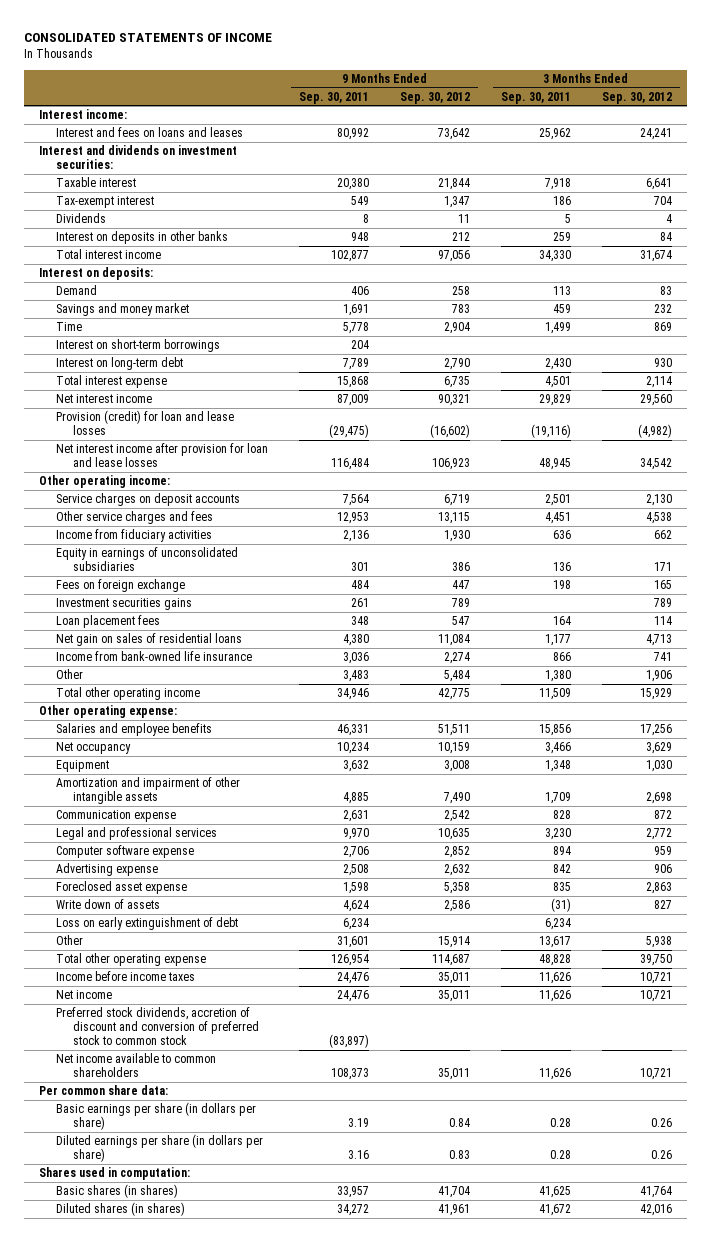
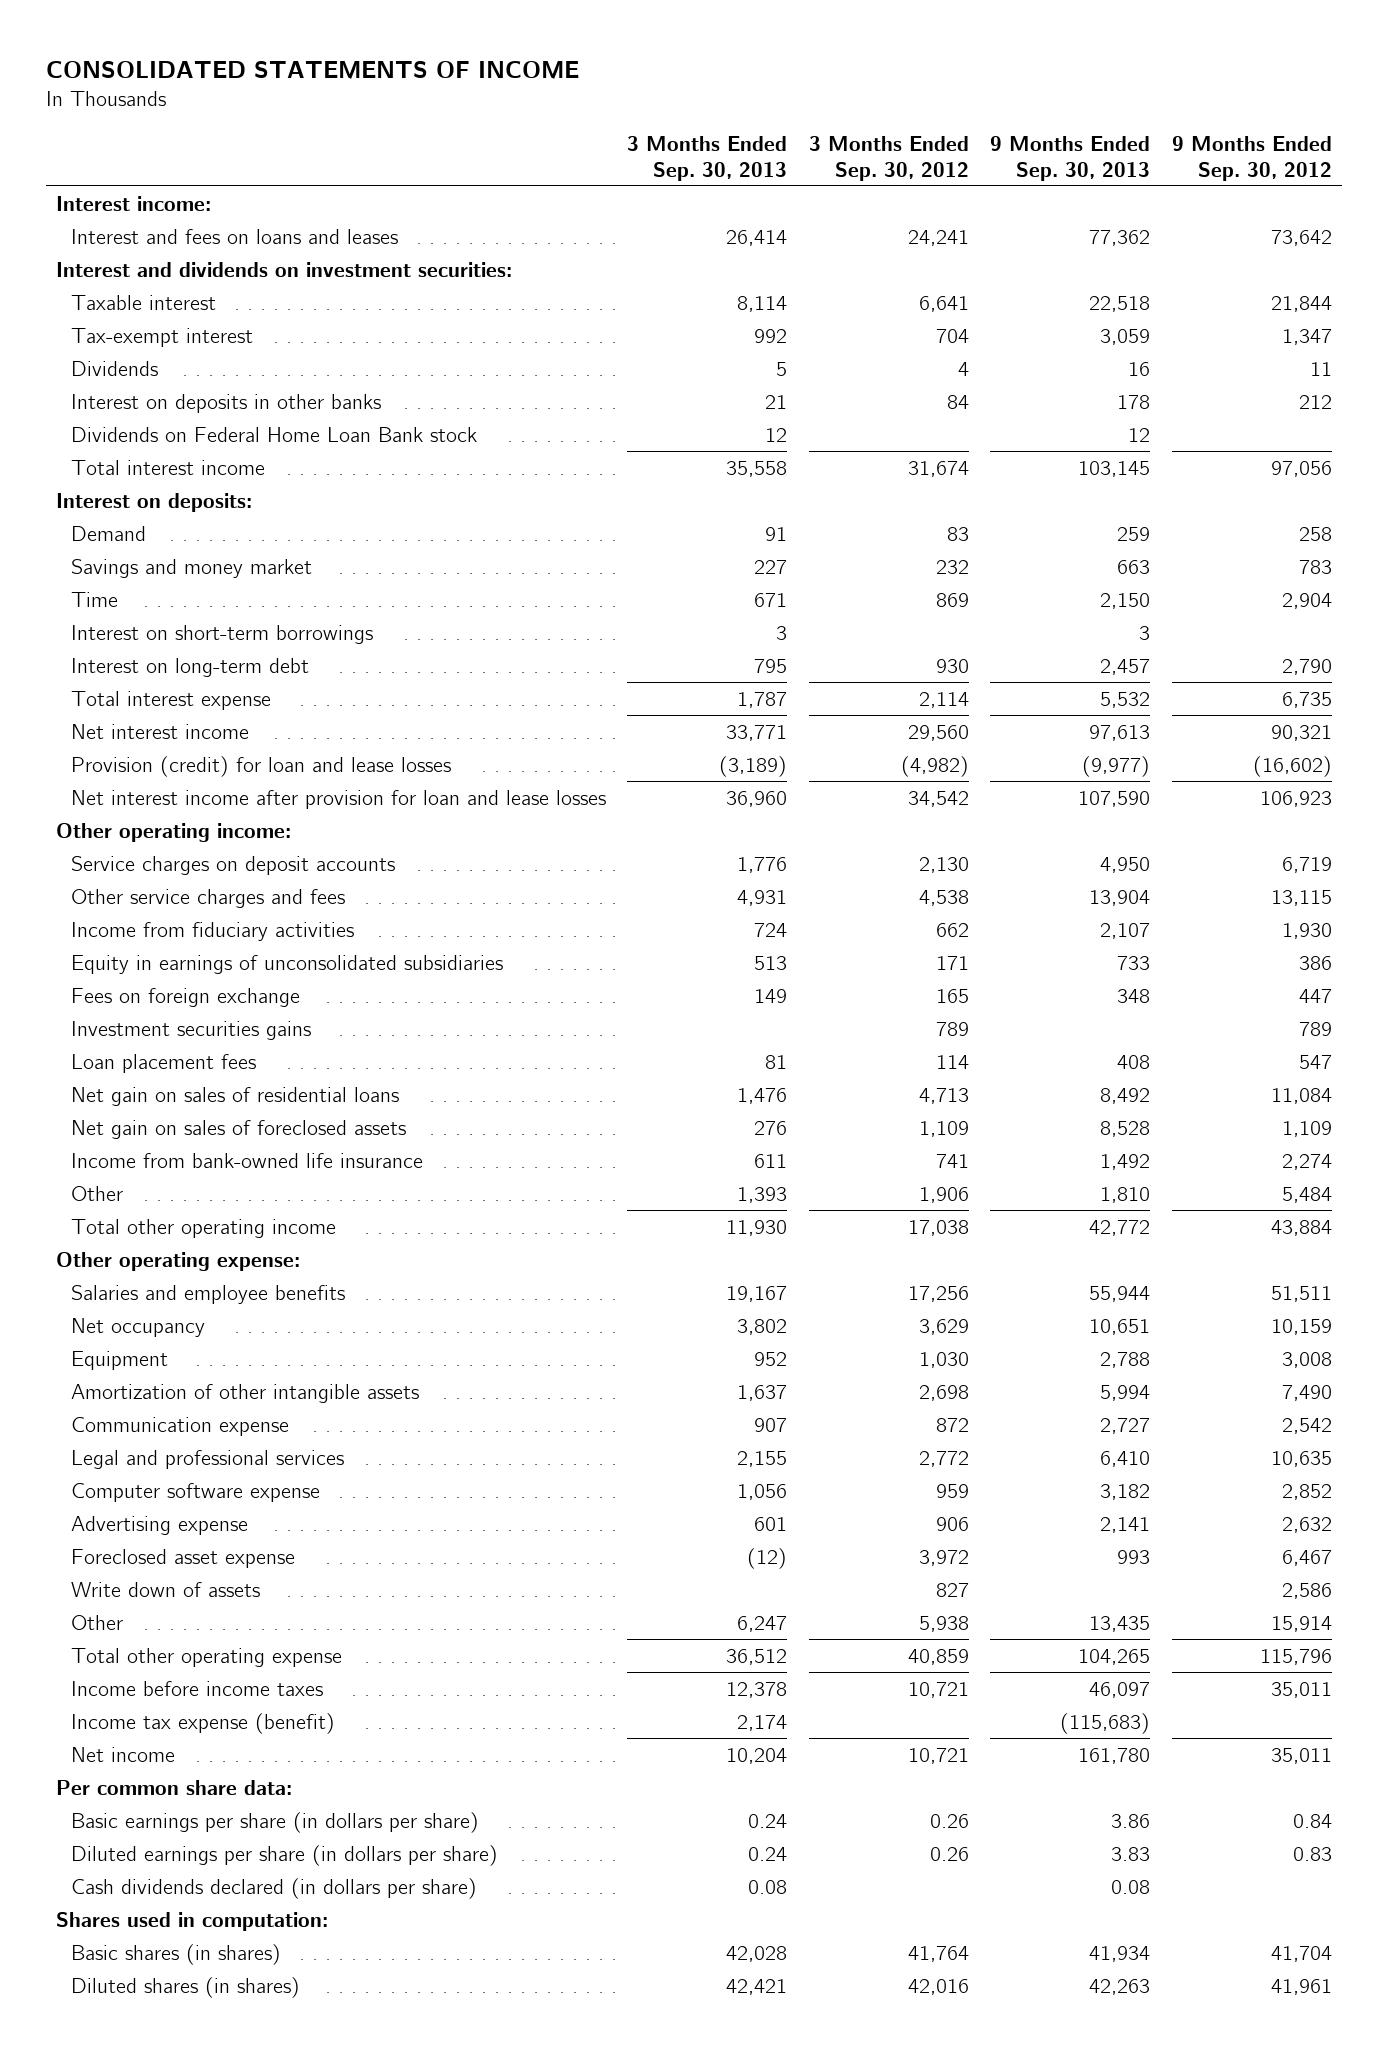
- | 9 Months Ended Sep. 30, 2011 | 9 Months Ended Sep. 30, 2012 | 3 Months Ended Sep. 30, 2011 | 3 Months Ended Sep. 30, 2012
+ | 3 Months Ended Sep. 30, 2013 | 3 Months Ended Sep. 30, 2012 | 9 Months Ended Sep. 30, 2013 | 9 Months Ended Sep. 30, 2012
+ Dividends on Federal Home Loan Bank stock | 12 | | 12 |
+ Net gain on sales of foreclosed assets | 276 | 1,109 | 8,528 | 1,109
- Total other operating income | 34,946 | 42,775 | 11,509 | 15,929
+ Total other operating income | 11,930 | 17,038 | 42,772 | 43,884
- Amortization and impairment of other intangible assets | 4,885 | 7,490 | 1,709 | 2,698
+ Amortization of other intangible assets | 1,637 | 2,698 | 5,994 | 7,490
- Foreclosed asset expense | 1,598 | 5,358 | 835 | 2,863
+ Foreclosed asset expense | (12) | 3,972 | 993 | 6,467
- Loss on early extinguishment of debt | 6,234 | | 6,234 |
- Total other operating expense | 126,954 | 114,687 | 48,828 | 39,750
+ Total other operating expense | 36,512 | 40,859 | 104,265 | 115,796
+ Income tax expense (benefit) | 2,174 | | (115,683) |
- Preferred stock dividends, accretion of discount and conversion of preferred stock to common stock | (83,897) | | |
- Net income available to common shareholders | 108,373 | 35,011 | 11,626 | 10,721
+ Cash dividends declared (in dollars per share) | 0.08 | | 0.08 |

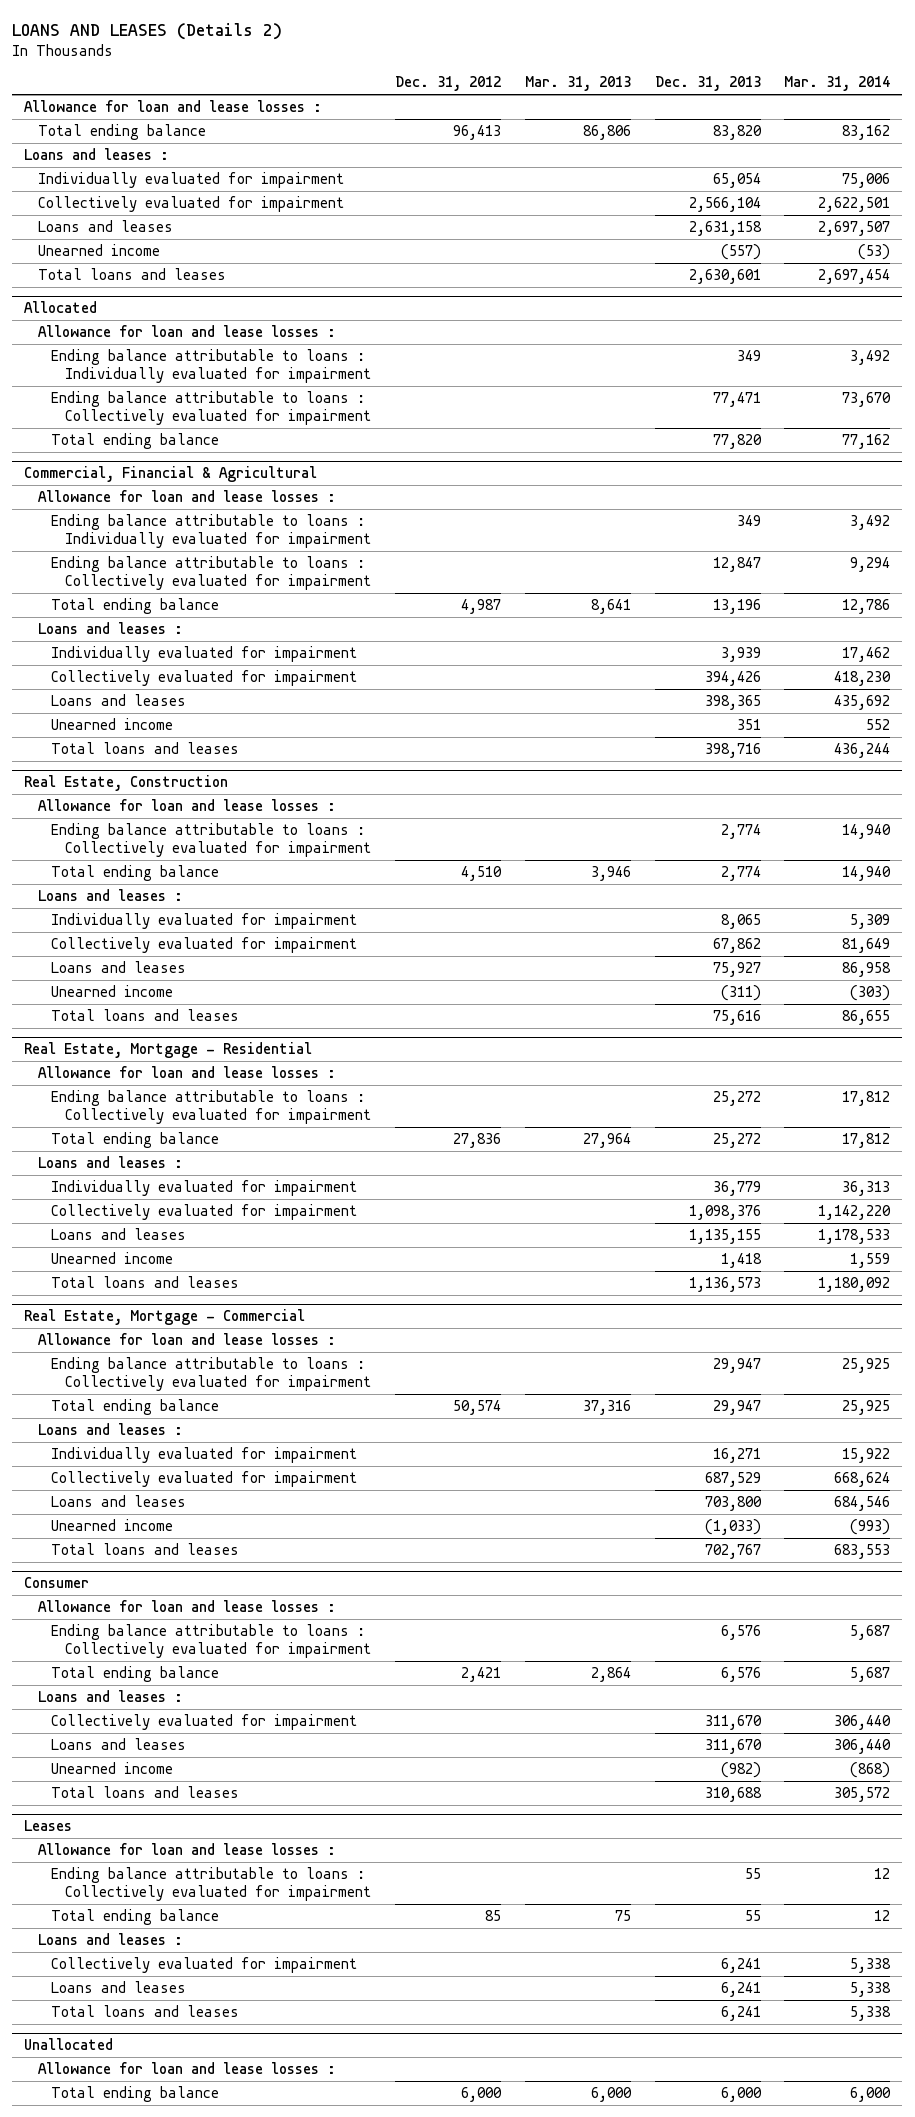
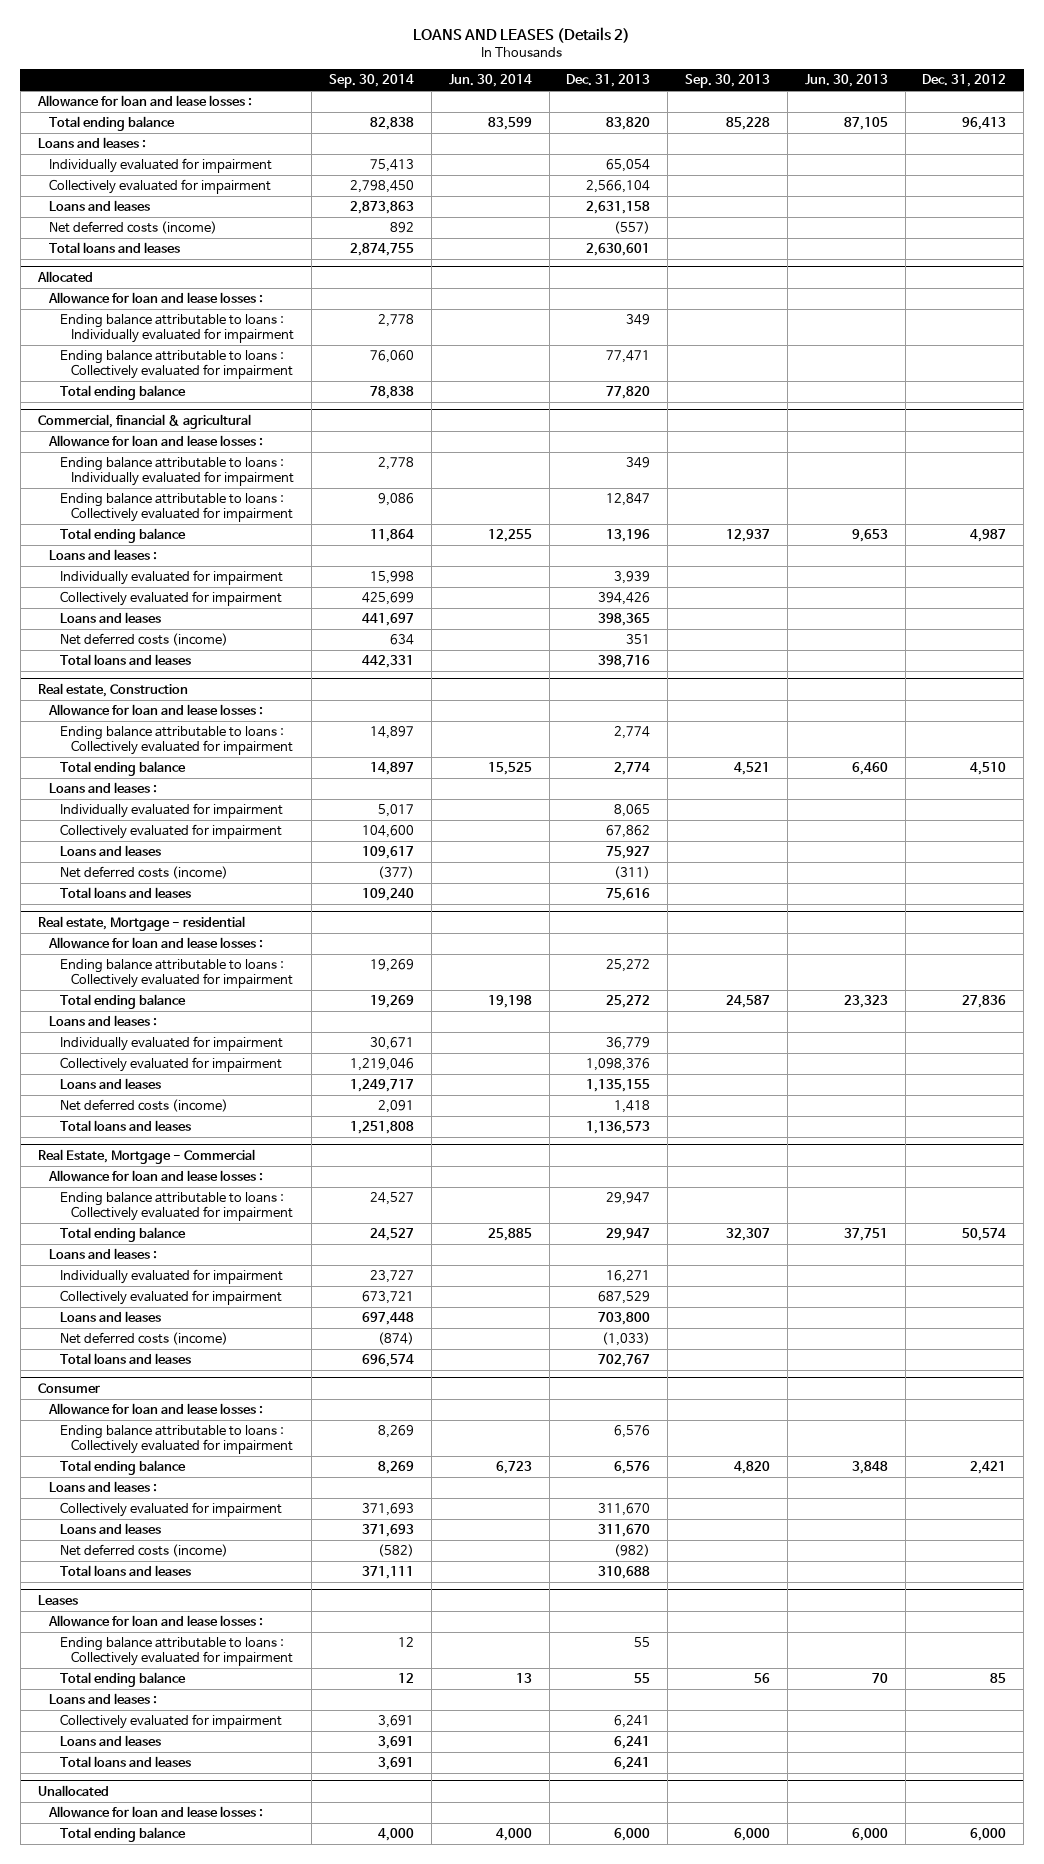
- | Dec. 31, 2012 | Mar. 31, 2013 | Dec. 31, 2013 | Mar. 31, 2014
+ | Sep. 30, 2014 | Jun. 30, 2014 | Dec. 31, 2013 | Sep. 30, 2013 | Jun. 30, 2013 | Dec. 31, 2012
- Unearned income | | | (557) | (53)
+ Net deferred costs (income) | 892 | | (557) | | |
- Commercial, Financial & Agricultural
+ Commercial, financial & agricultural
- Unearned income | | | 351 | 552
+ Net deferred costs (income) | 634 | | 351 | | |
- Real Estate, Construction
+ Real estate, Construction
- Unearned income | | | (311) | (303)
+ Net deferred costs (income) | (377) | | (311) | | |
- Real Estate, Mortgage - Residential
+ Real estate, Mortgage - residential
- Unearned income | | | 1,418 | 1,559
+ Net deferred costs (income) | 2,091 | | 1,418 | | |
@ Real Estate, Mortgage - Commercial
- Unearned income | | | (1,033) | (993)
+ Net deferred costs (income) | (874) | | (1,033) | | |
@ Consumer
- Unearned income | | | (982) | (868)
+ Net deferred costs (income) | (582) | | (982) | | |

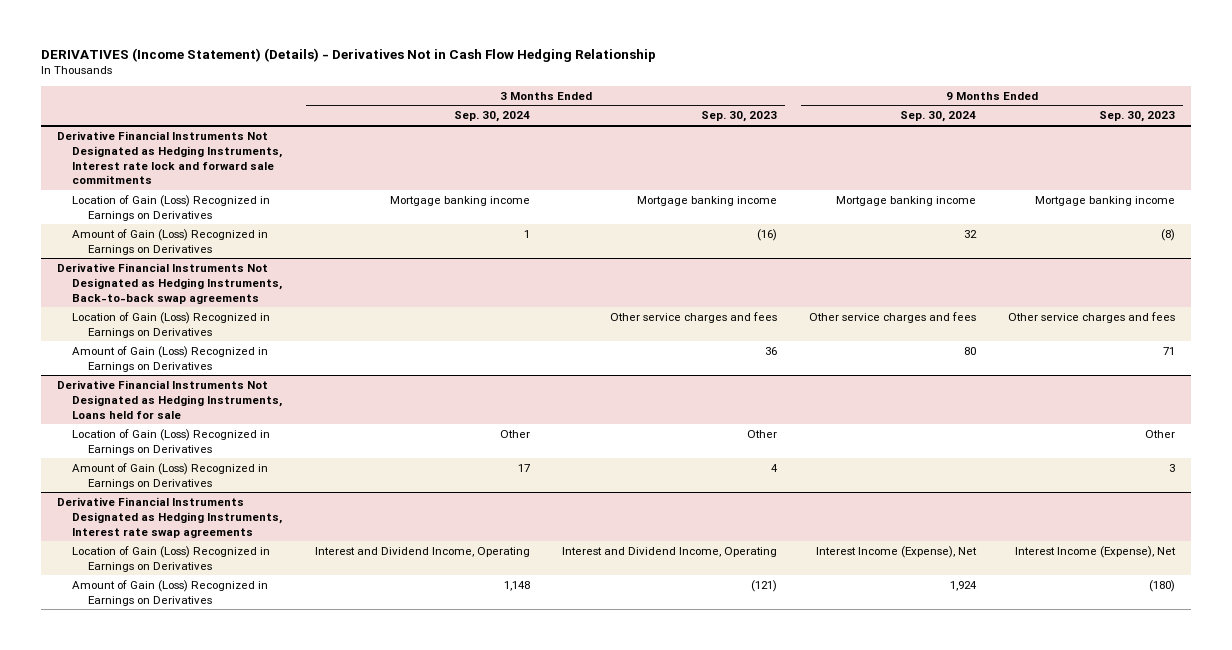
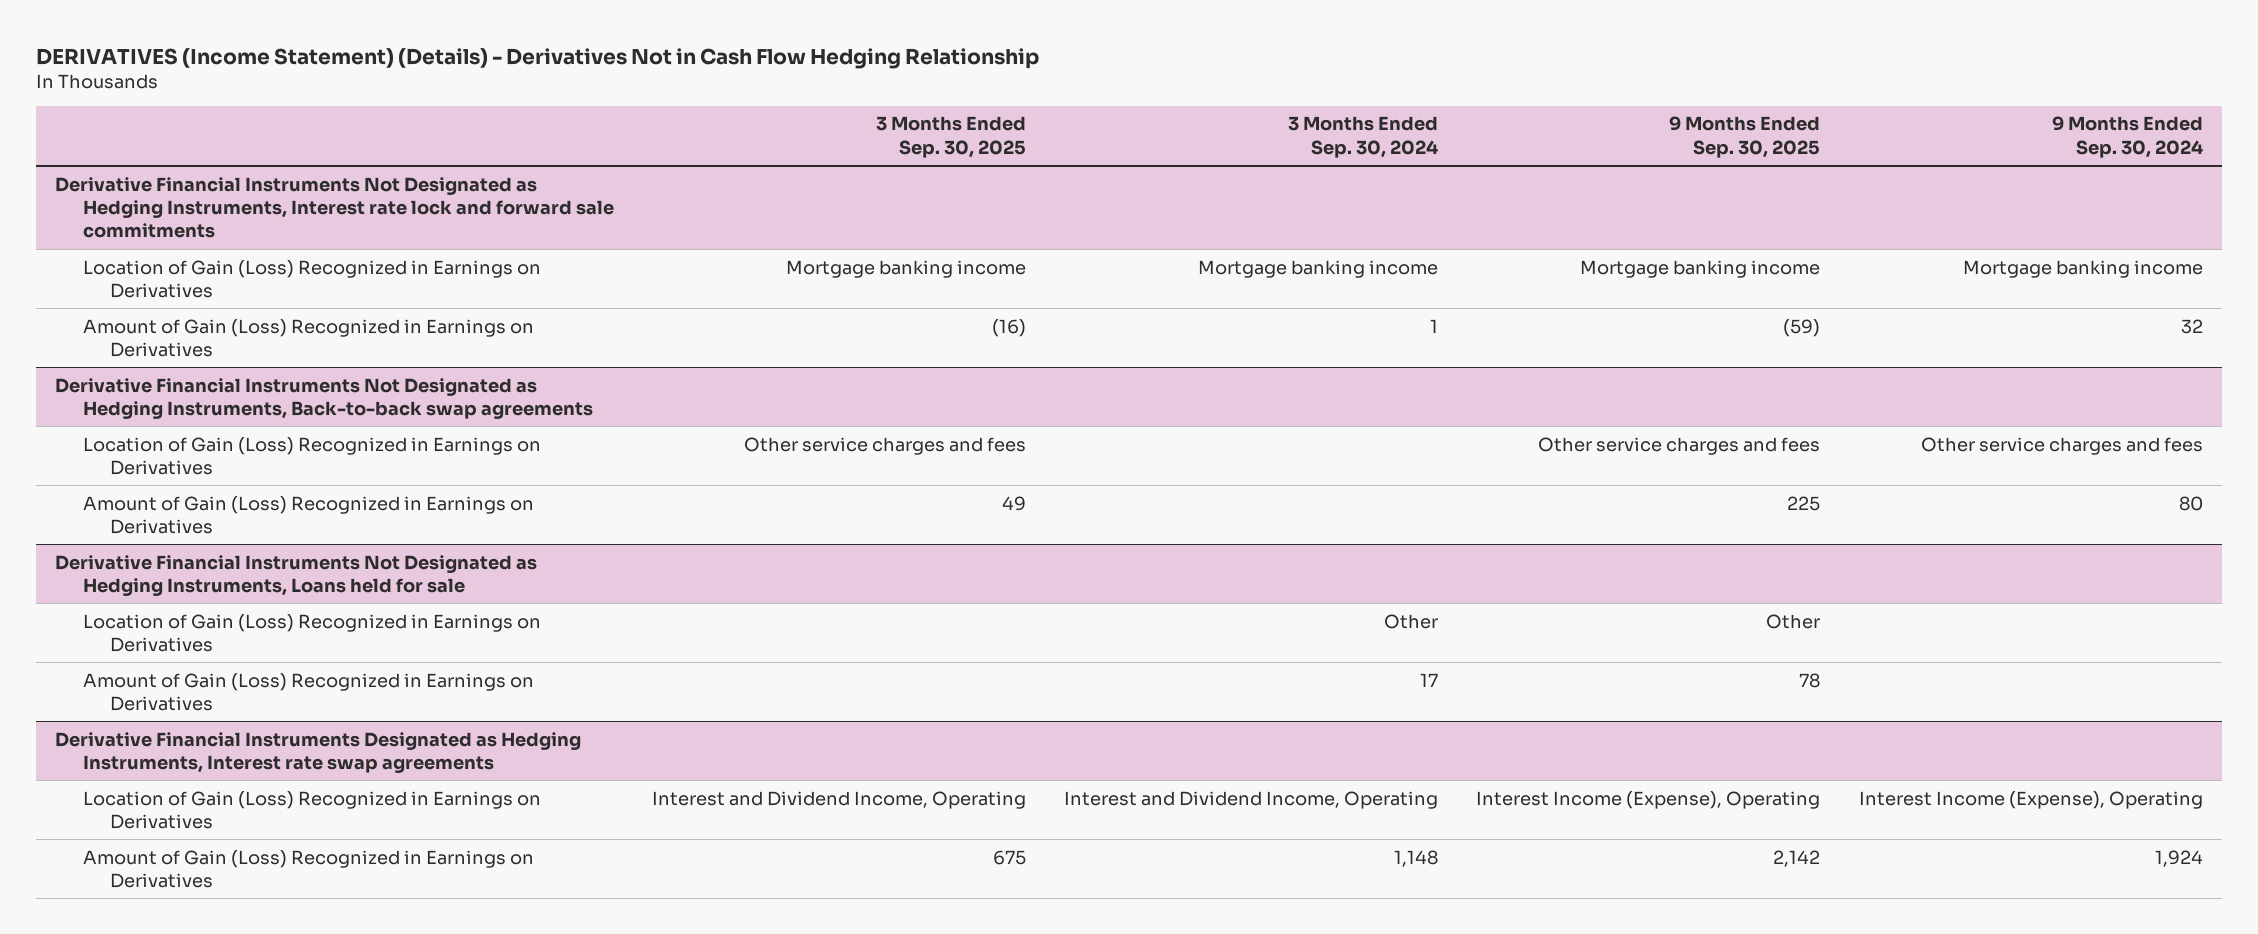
- | 3 Months Ended Sep. 30, 2024 | 3 Months Ended Sep. 30, 2023 | 9 Months Ended Sep. 30, 2024 | 9 Months Ended Sep. 30, 2023
+ | 3 Months Ended Sep. 30, 2025 | 3 Months Ended Sep. 30, 2024 | 9 Months Ended Sep. 30, 2025 | 9 Months Ended Sep. 30, 2024
@ Derivative Financial Instruments Designated as Hedging Instruments, Interest rate swap agreements
- Location of Gain (Loss) Recognized in Earnings on Derivatives | Interest and Dividend Income, Operating | Interest and Dividend Income, Operating | Interest Income (Expense), Net | Interest Income (Expense), Net
+ Location of Gain (Loss) Recognized in Earnings on Derivatives | Interest and Dividend Income, Operating | Interest and Dividend Income, Operating | Interest Income (Expense), Operating | Interest Income (Expense), Operating

